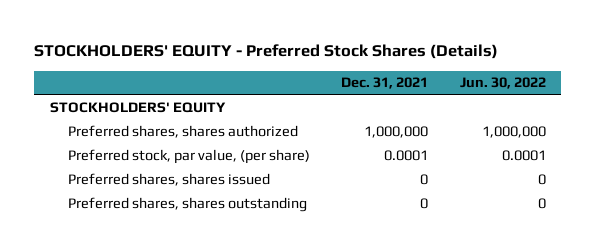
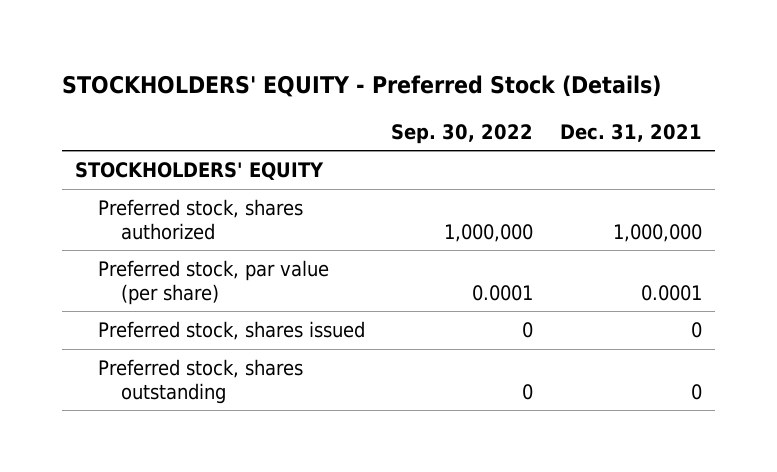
- STOCKHOLDERS' EQUITY - Preferred Stock Shares (Details)
+ STOCKHOLDERS' EQUITY - Preferred Stock (Details)
- | Dec. 31, 2021 | Jun. 30, 2022
+ | Sep. 30, 2022 | Dec. 31, 2021
- Preferred shares, shares authorized | 1,000,000 | 1,000,000
- Preferred stock, par value, (per share) | 0.0001 | 0.0001
- Preferred shares, shares issued | 0 | 0
- Preferred shares, shares outstanding | 0 | 0
+ Preferred stock, shares authorized | 1,000,000 | 1,000,000
+ Preferred stock, par value (per share) | 0.0001 | 0.0001
+ Preferred stock, shares issued | 0 | 0
+ Preferred stock, shares outstanding | 0 | 0

